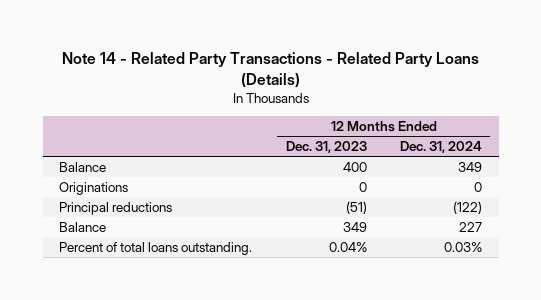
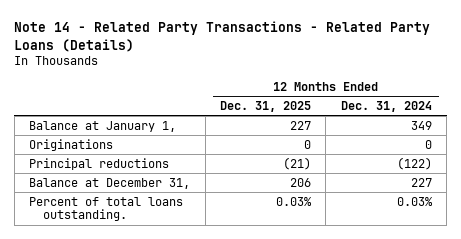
- | 12 Months Ended Dec. 31, 2023 | 12 Months Ended Dec. 31, 2024
+ | 12 Months Ended Dec. 31, 2025 | 12 Months Ended Dec. 31, 2024
- Balance | 400 | 349
+ Balance at January 1, | 227 | 349
- Balance | 349 | 227
+ Balance at December 31, | 206 | 227

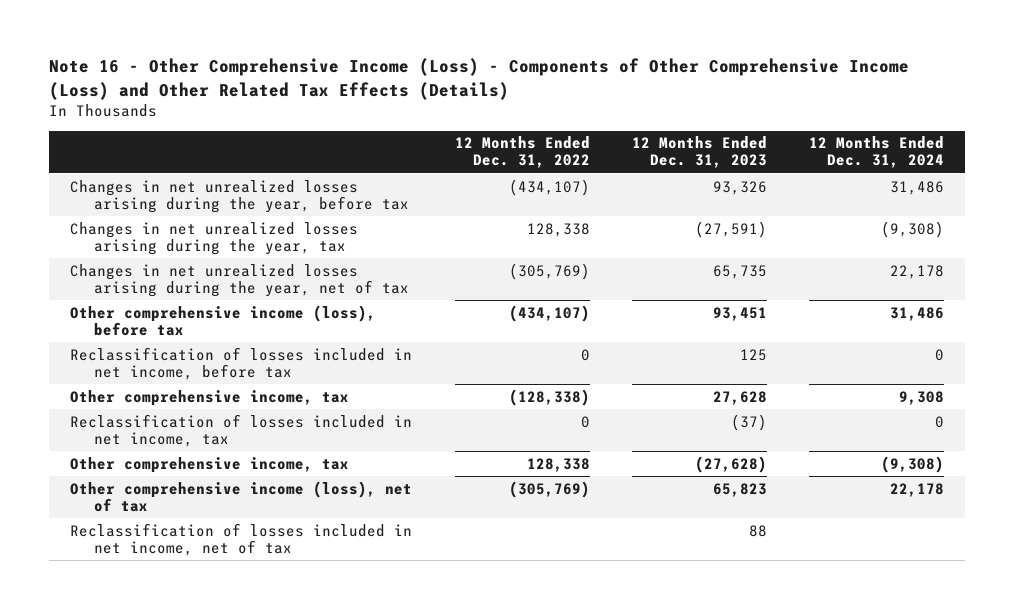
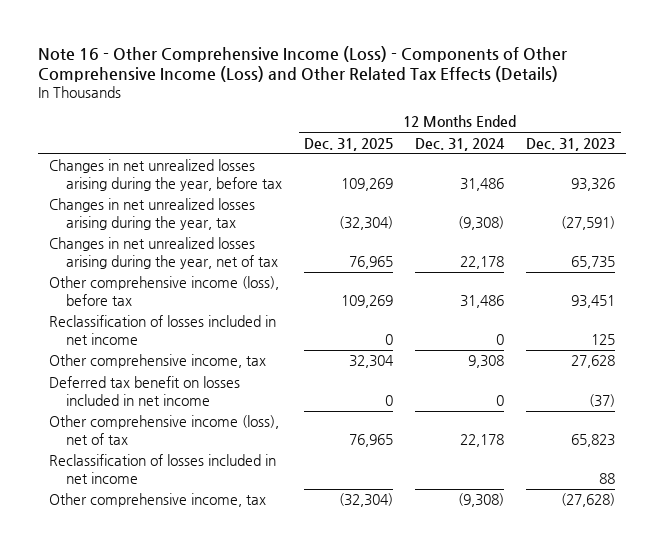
- | 12 Months Ended Dec. 31, 2022 | 12 Months Ended Dec. 31, 2023 | 12 Months Ended Dec. 31, 2024
+ | 12 Months Ended Dec. 31, 2025 | 12 Months Ended Dec. 31, 2024 | 12 Months Ended Dec. 31, 2023
- Reclassification of losses included in net income, before tax | 0 | 125 | 0
+ Reclassification of losses included in net income | 0 | 0 | 125
- Reclassification of losses included in net income, tax | 0 | (37) | 0
+ Deferred tax benefit on losses included in net income | 0 | 0 | (37)
- Reclassification of losses included in net income, net of tax | | 88 |
+ Reclassification of losses included in net income | | | 88
moved down: Other comprehensive income, tax | (32,304) | (9,308) | (27,628)

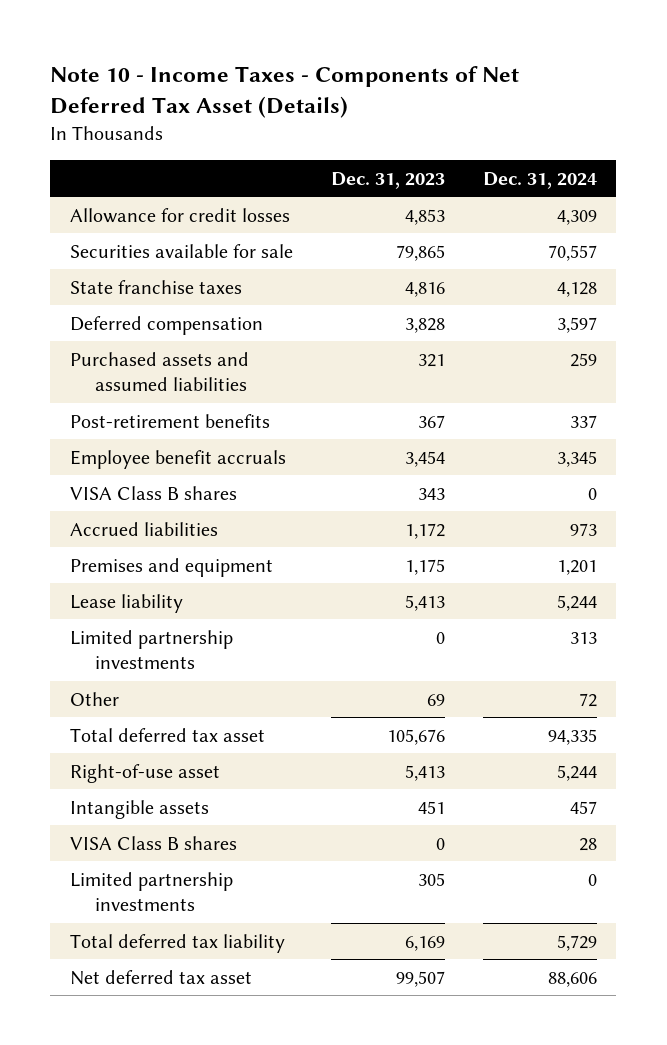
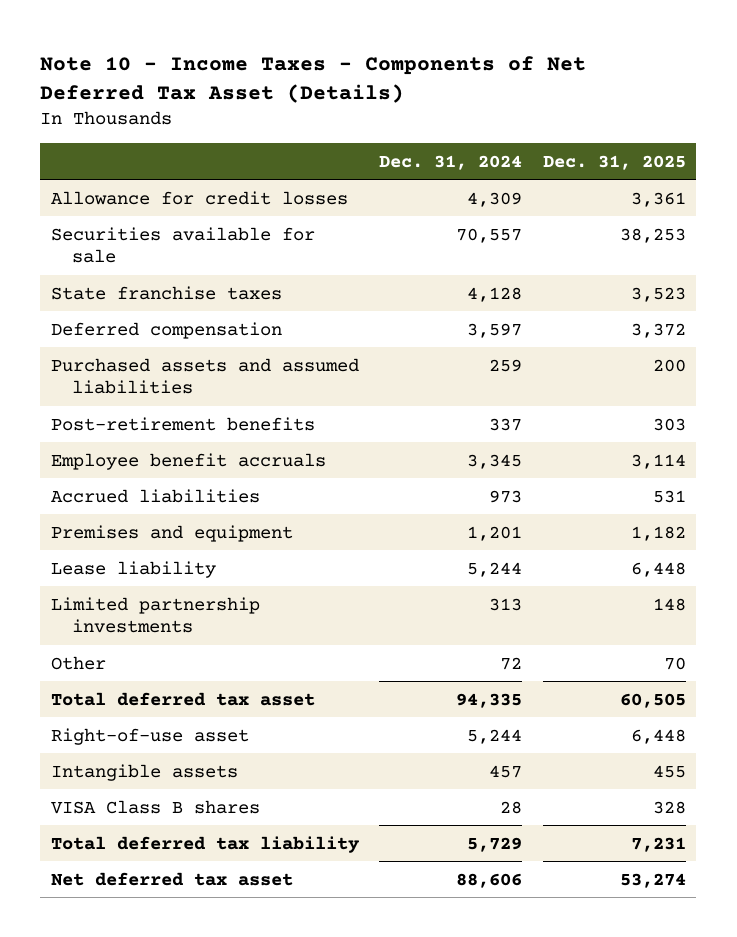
- | Dec. 31, 2023 | Dec. 31, 2024
+ | Dec. 31, 2024 | Dec. 31, 2025
- VISA Class B shares | 343 | 0
- Limited partnership investments | 305 | 0

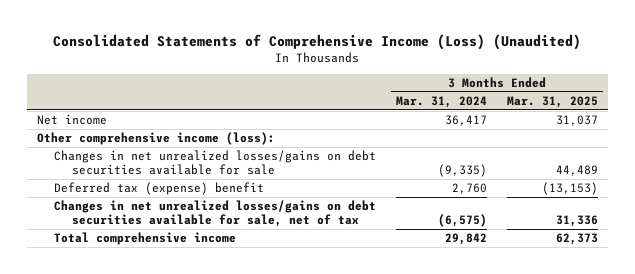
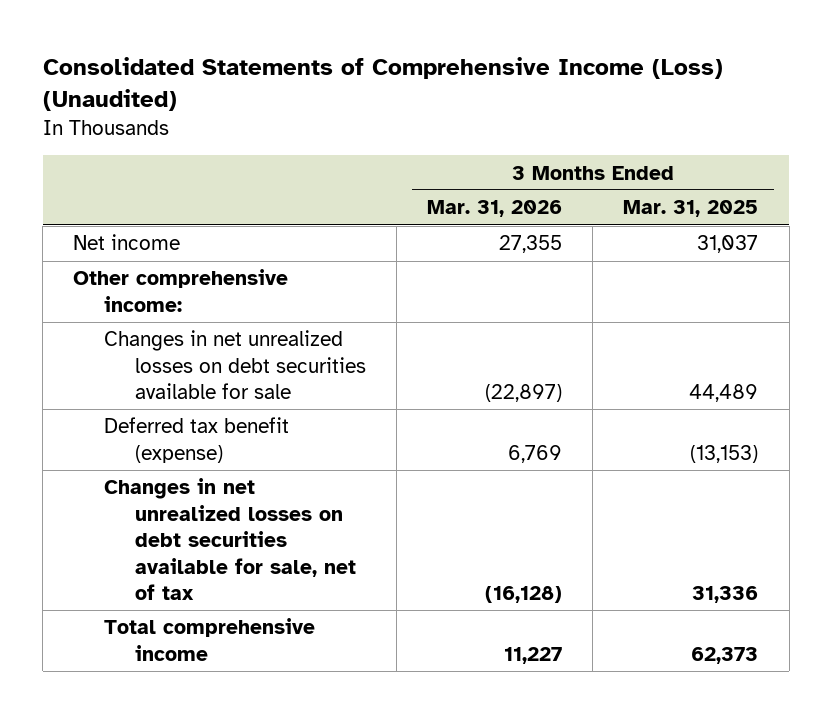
- | 3 Months Ended Mar. 31, 2024 | 3 Months Ended Mar. 31, 2025
+ | 3 Months Ended Mar. 31, 2026 | 3 Months Ended Mar. 31, 2025
- Other comprehensive income (loss):
- Changes in net unrealized losses/gains on debt securities available for sale | (9,335) | 44,489
- Deferred tax (expense) benefit | 2,760 | (13,153)
- Changes in net unrealized losses/gains on debt securities available for sale, net of tax | (6,575) | 31,336
+ Other comprehensive income:
+ Changes in net unrealized losses on debt securities available for sale | (22,897) | 44,489
+ Deferred tax benefit (expense) | 6,769 | (13,153)
+ Changes in net unrealized losses on debt securities available for sale, net of tax | (16,128) | 31,336

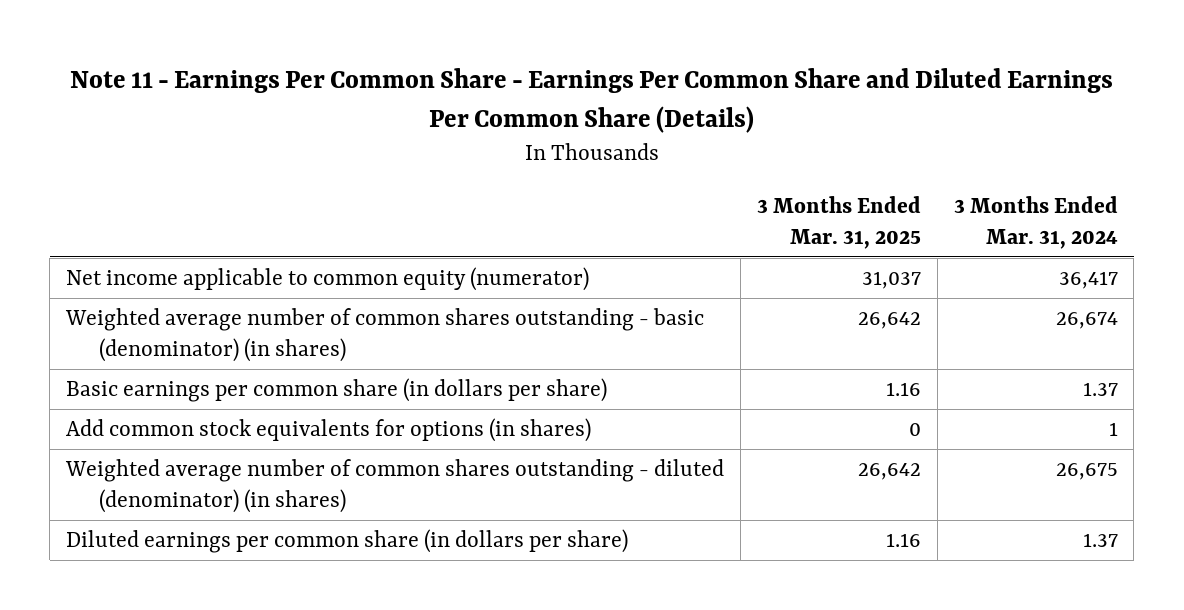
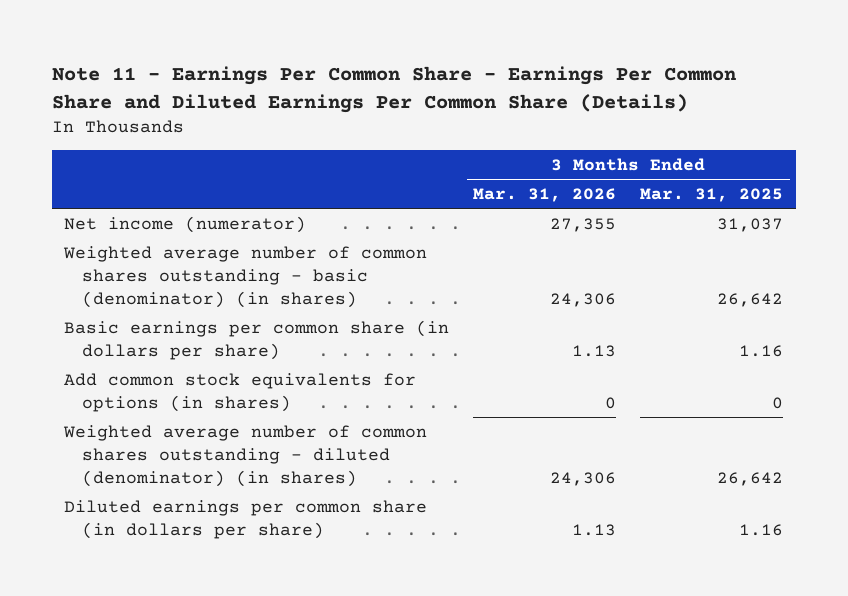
- | 3 Months Ended Mar. 31, 2025 | 3 Months Ended Mar. 31, 2024
+ | 3 Months Ended Mar. 31, 2026 | 3 Months Ended Mar. 31, 2025
- Net income applicable to common equity (numerator) | 31,037 | 36,417
+ Net income (numerator) | 27,355 | 31,037

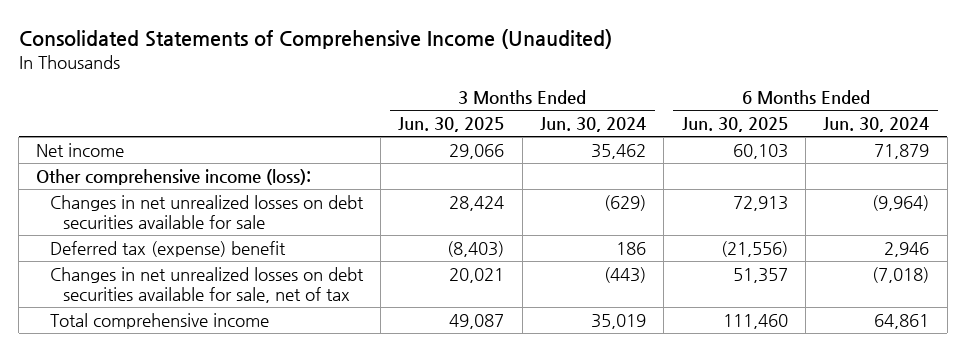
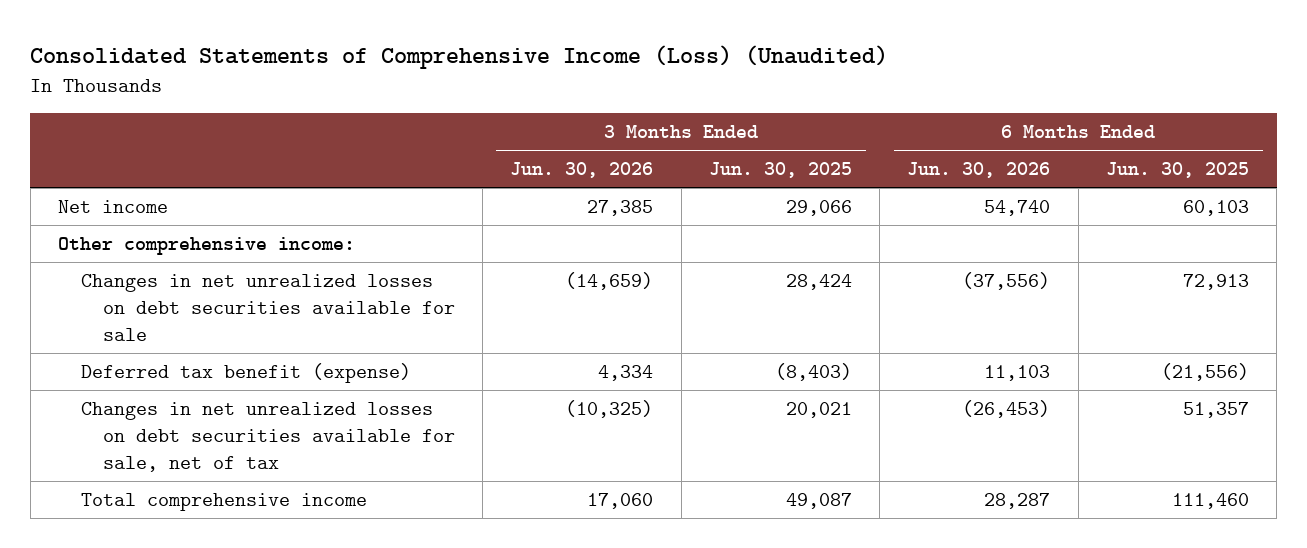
- Consolidated Statements of Comprehensive Income (Unaudited)
+ Consolidated Statements of Comprehensive Income (Loss) (Unaudited)
- | 3 Months Ended Jun. 30, 2025 | 3 Months Ended Jun. 30, 2024 | 6 Months Ended Jun. 30, 2025 | 6 Months Ended Jun. 30, 2024
+ | 3 Months Ended Jun. 30, 2026 | 3 Months Ended Jun. 30, 2025 | 6 Months Ended Jun. 30, 2026 | 6 Months Ended Jun. 30, 2025
- Other comprehensive income (loss):
+ Other comprehensive income:
- Deferred tax (expense) benefit | (8,403) | 186 | (21,556) | 2,946
+ Deferred tax benefit (expense) | 4,334 | (8,403) | 11,103 | (21,556)

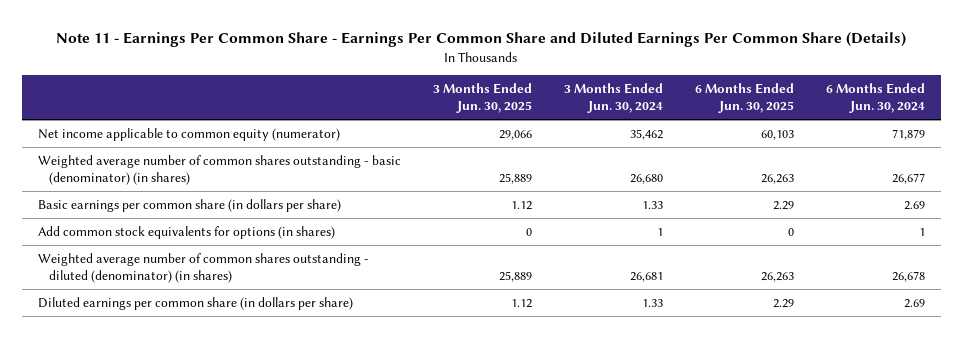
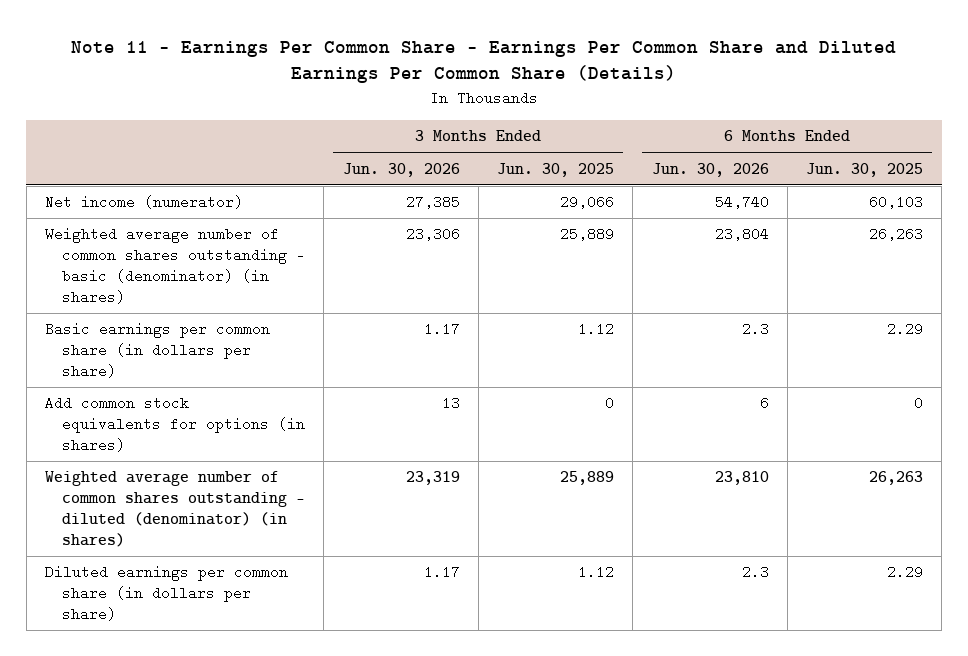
- | 3 Months Ended Jun. 30, 2025 | 3 Months Ended Jun. 30, 2024 | 6 Months Ended Jun. 30, 2025 | 6 Months Ended Jun. 30, 2024
+ | 3 Months Ended Jun. 30, 2026 | 3 Months Ended Jun. 30, 2025 | 6 Months Ended Jun. 30, 2026 | 6 Months Ended Jun. 30, 2025
- Net income applicable to common equity (numerator) | 29,066 | 35,462 | 60,103 | 71,879
+ Net income (numerator) | 27,385 | 29,066 | 54,740 | 60,103

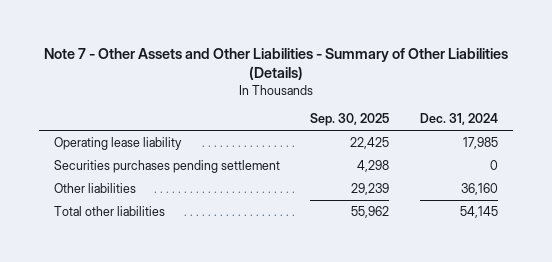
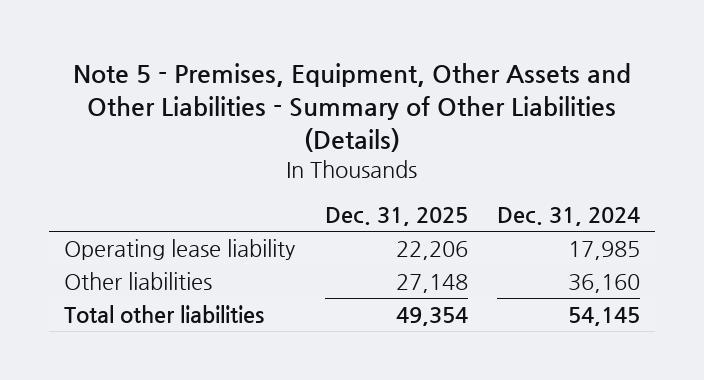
- Note 7 - Other Assets and Other Liabilities - Summary of Other Liabilities (Details)
+ Note 5 - Premises, Equipment, Other Assets and Other Liabilities - Summary of Other Liabilities (Details)
- | Sep. 30, 2025 | Dec. 31, 2024
+ | Dec. 31, 2025 | Dec. 31, 2024
- Securities purchases pending settlement | 4,298 | 0

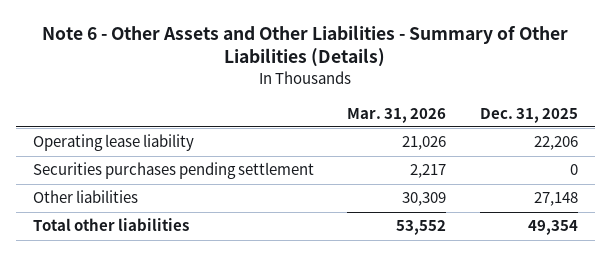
- Note 5 - Premises, Equipment, Other Assets and Other Liabilities - Summary of Other Liabilities (Details)
+ Note 6 - Other Assets and Other Liabilities - Summary of Other Liabilities (Details)
- | Dec. 31, 2025 | Dec. 31, 2024
+ | Mar. 31, 2026 | Dec. 31, 2025
+ Securities purchases pending settlement | 2,217 | 0

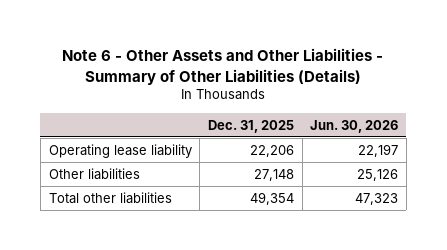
- | Mar. 31, 2026 | Dec. 31, 2025
+ | Dec. 31, 2025 | Jun. 30, 2026
- Securities purchases pending settlement | 2,217 | 0

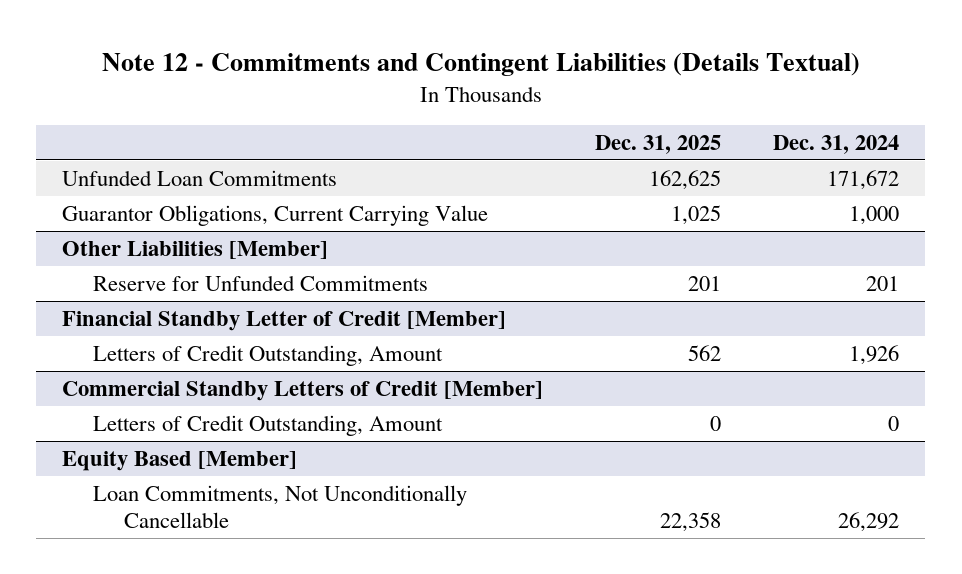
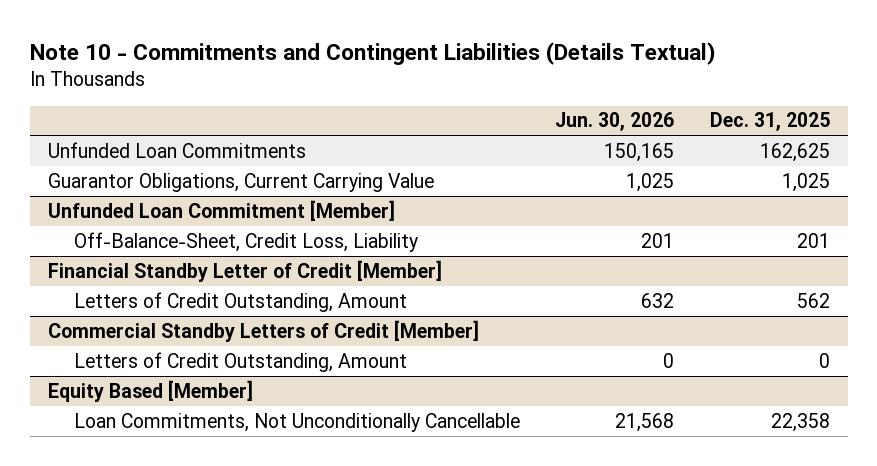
- Note 12 - Commitments and Contingent Liabilities (Details Textual)
+ Note 10 - Commitments and Contingent Liabilities (Details Textual)
- | Dec. 31, 2025 | Dec. 31, 2024
+ | Jun. 30, 2026 | Dec. 31, 2025
- Other Liabilities [Member]
- Reserve for Unfunded Commitments | 201 | 201
+ Unfunded Loan Commitment [Member]
+ Off-Balance-Sheet, Credit Loss, Liability | 201 | 201

